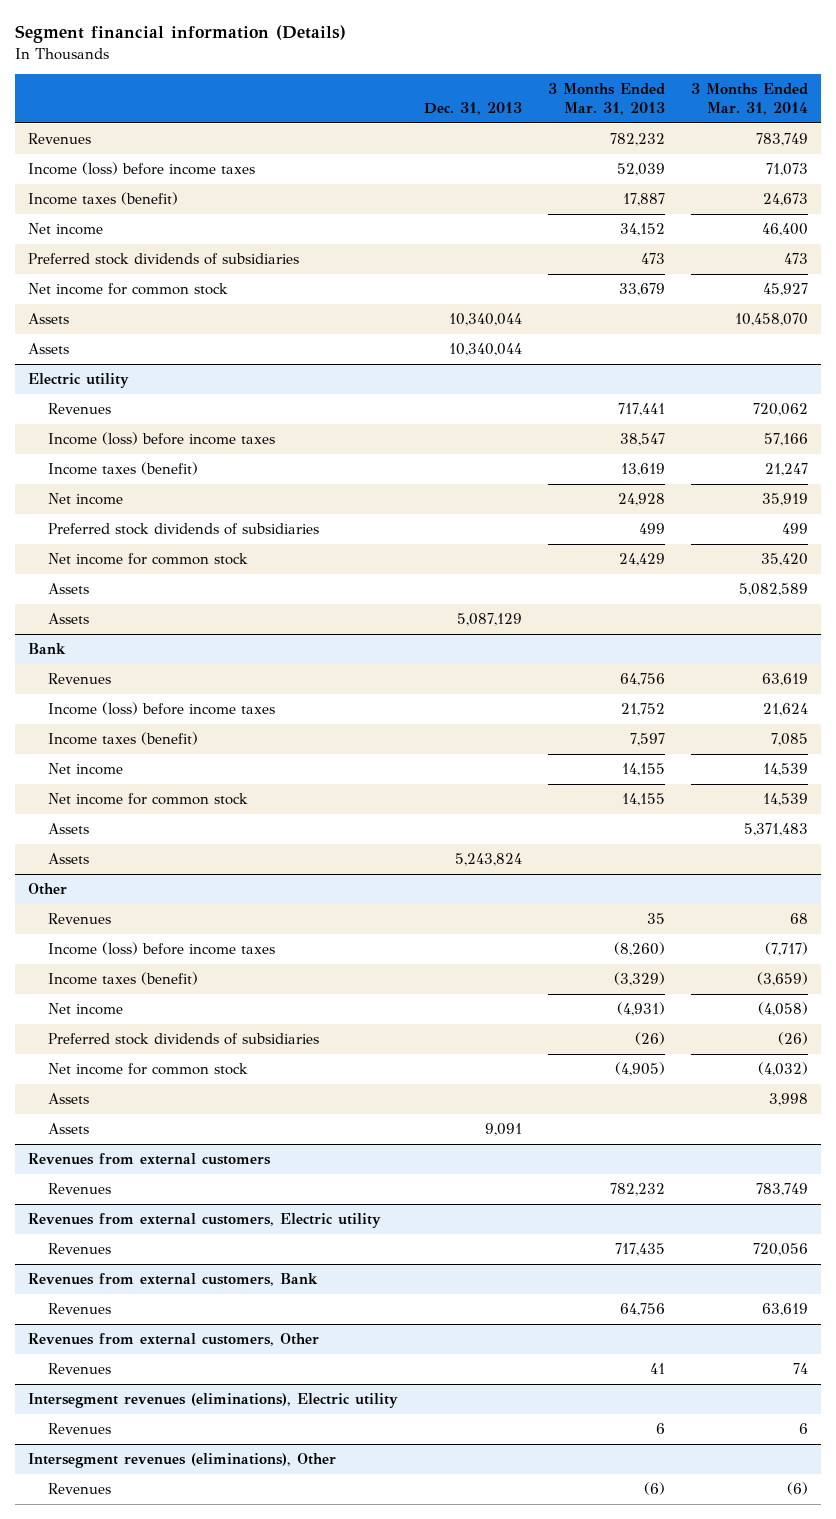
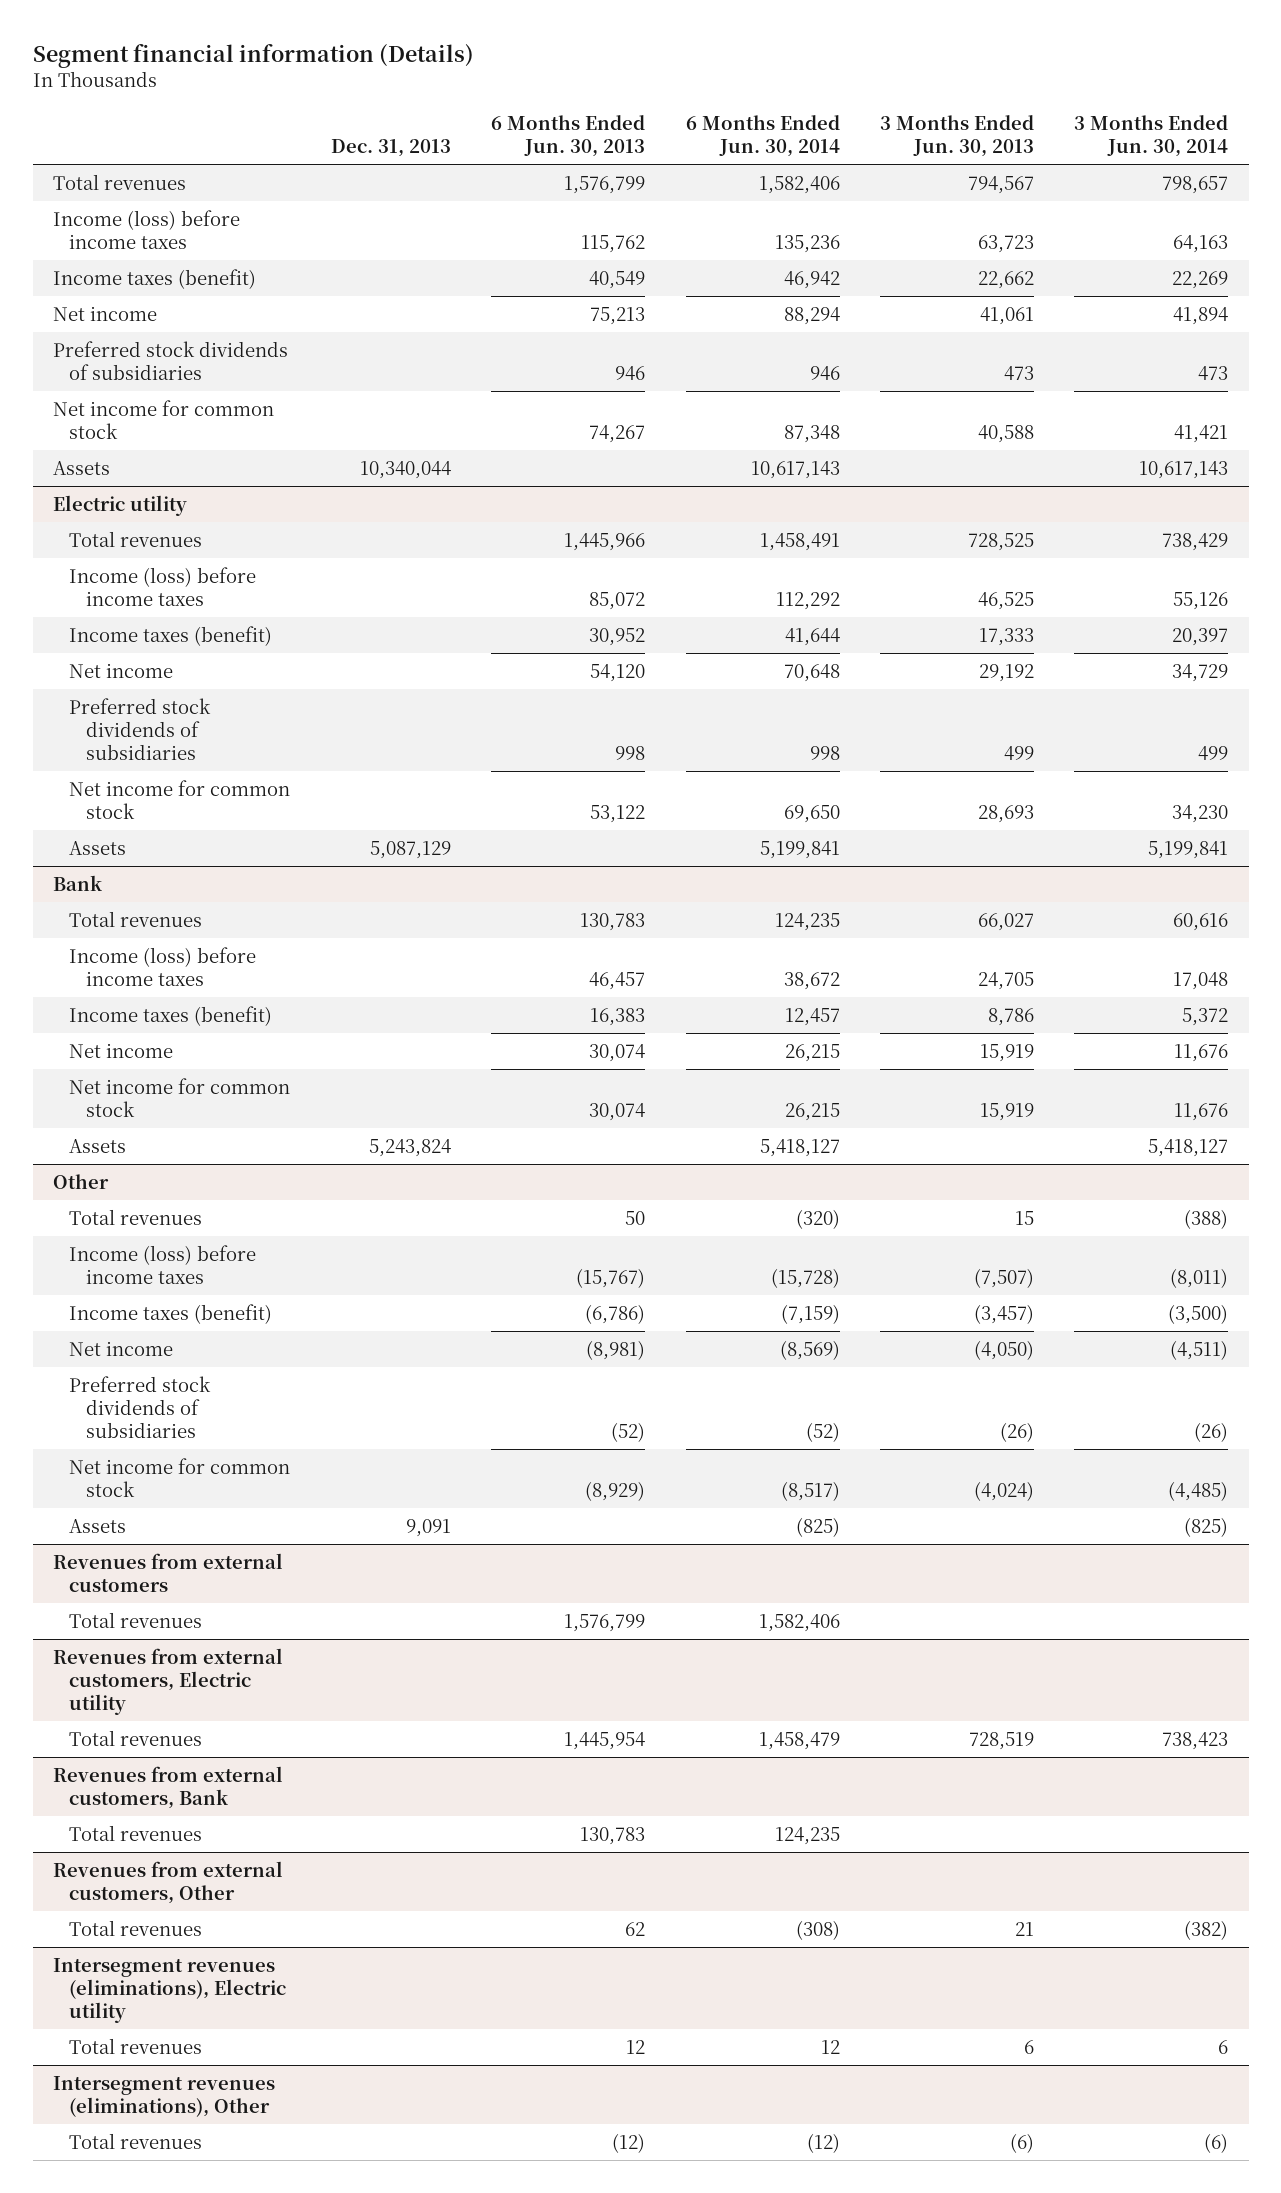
- | Dec. 31, 2013 | 3 Months Ended Mar. 31, 2013 | 3 Months Ended Mar. 31, 2014
+ | Dec. 31, 2013 | 6 Months Ended Jun. 30, 2013 | 6 Months Ended Jun. 30, 2014 | 3 Months Ended Jun. 30, 2013 | 3 Months Ended Jun. 30, 2014
- Revenues | | 782,232 | 783,749
+ Total revenues | | 1,576,799 | 1,582,406 | 794,567 | 798,657
- Assets | 10,340,044 | |
@ Electric utility
- Revenues | | 717,441 | 720,062
+ Total revenues | | 1,445,966 | 1,458,491 | 728,525 | 738,429
- Assets | | | 5,082,589
@ Bank
- Revenues | | 64,756 | 63,619
+ Total revenues | | 130,783 | 124,235 | 66,027 | 60,616
- Assets | | | 5,371,483
@ Other
- Revenues | | 35 | 68
+ Total revenues | | 50 | (320) | 15 | (388)
- Assets | | | 3,998
@ Revenues from external customers
- Revenues | | 782,232 | 783,749
+ Total revenues | | 1,576,799 | 1,582,406 | |
@ Revenues from external customers, Electric utility
- Revenues | | 717,435 | 720,056
+ Total revenues | | 1,445,954 | 1,458,479 | 728,519 | 738,423
@ Revenues from external customers, Bank
- Revenues | | 64,756 | 63,619
+ Total revenues | | 130,783 | 124,235 | |
@ Revenues from external customers, Other
- Revenues | | 41 | 74
+ Total revenues | | 62 | (308) | 21 | (382)
@ Intersegment revenues (eliminations), Electric utility
- Revenues | | 6 | 6
+ Total revenues | | 12 | 12 | 6 | 6
@ Intersegment revenues (eliminations), Other
- Revenues | | (6) | (6)
+ Total revenues | | (12) | (12) | (6) | (6)

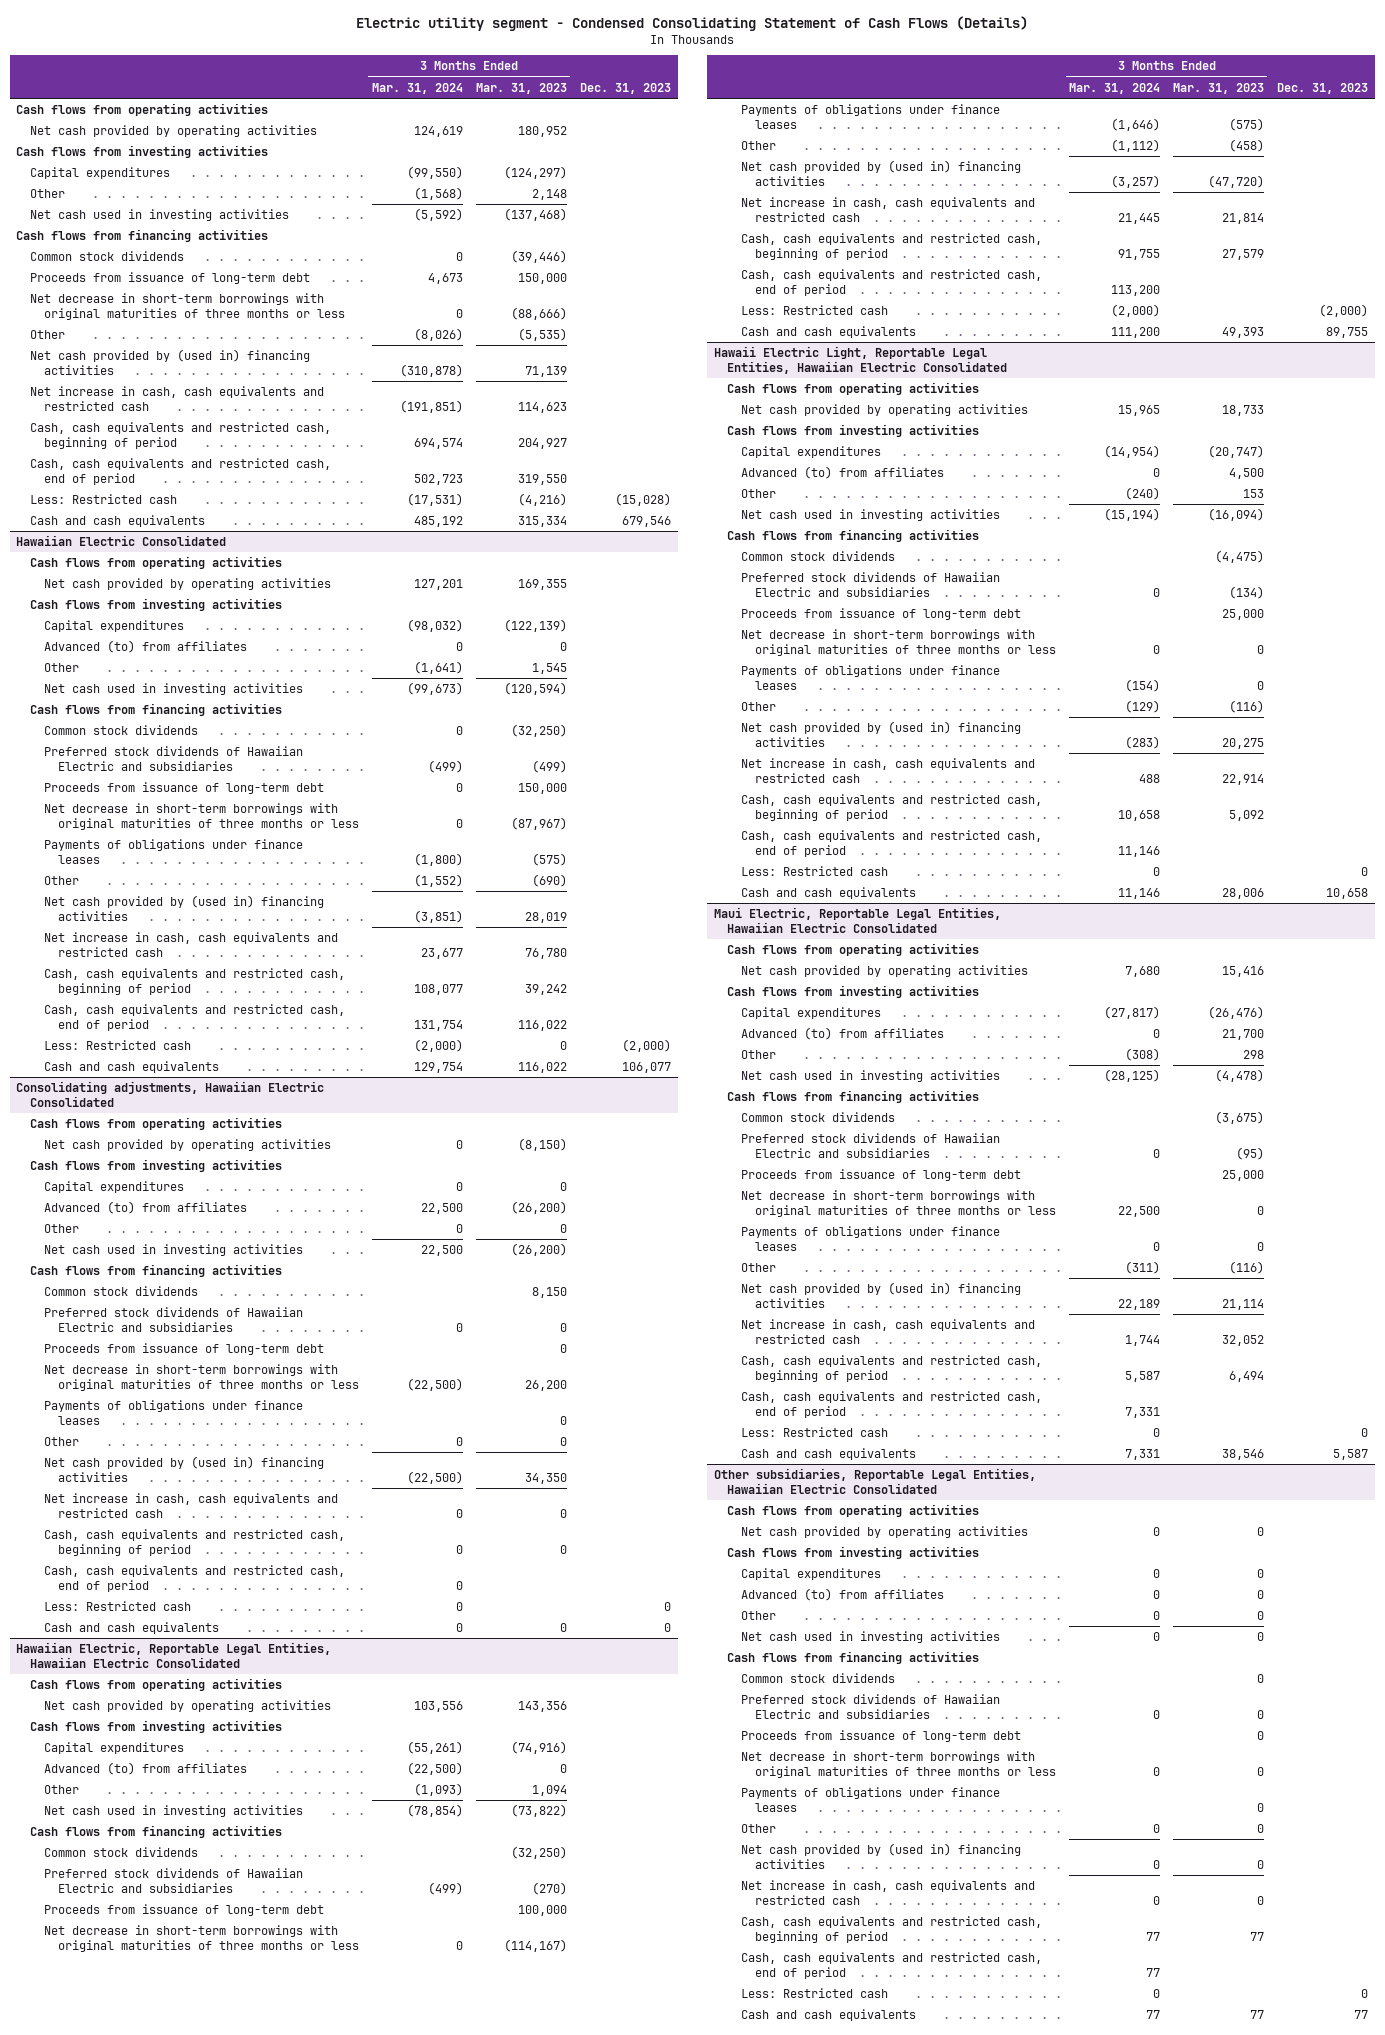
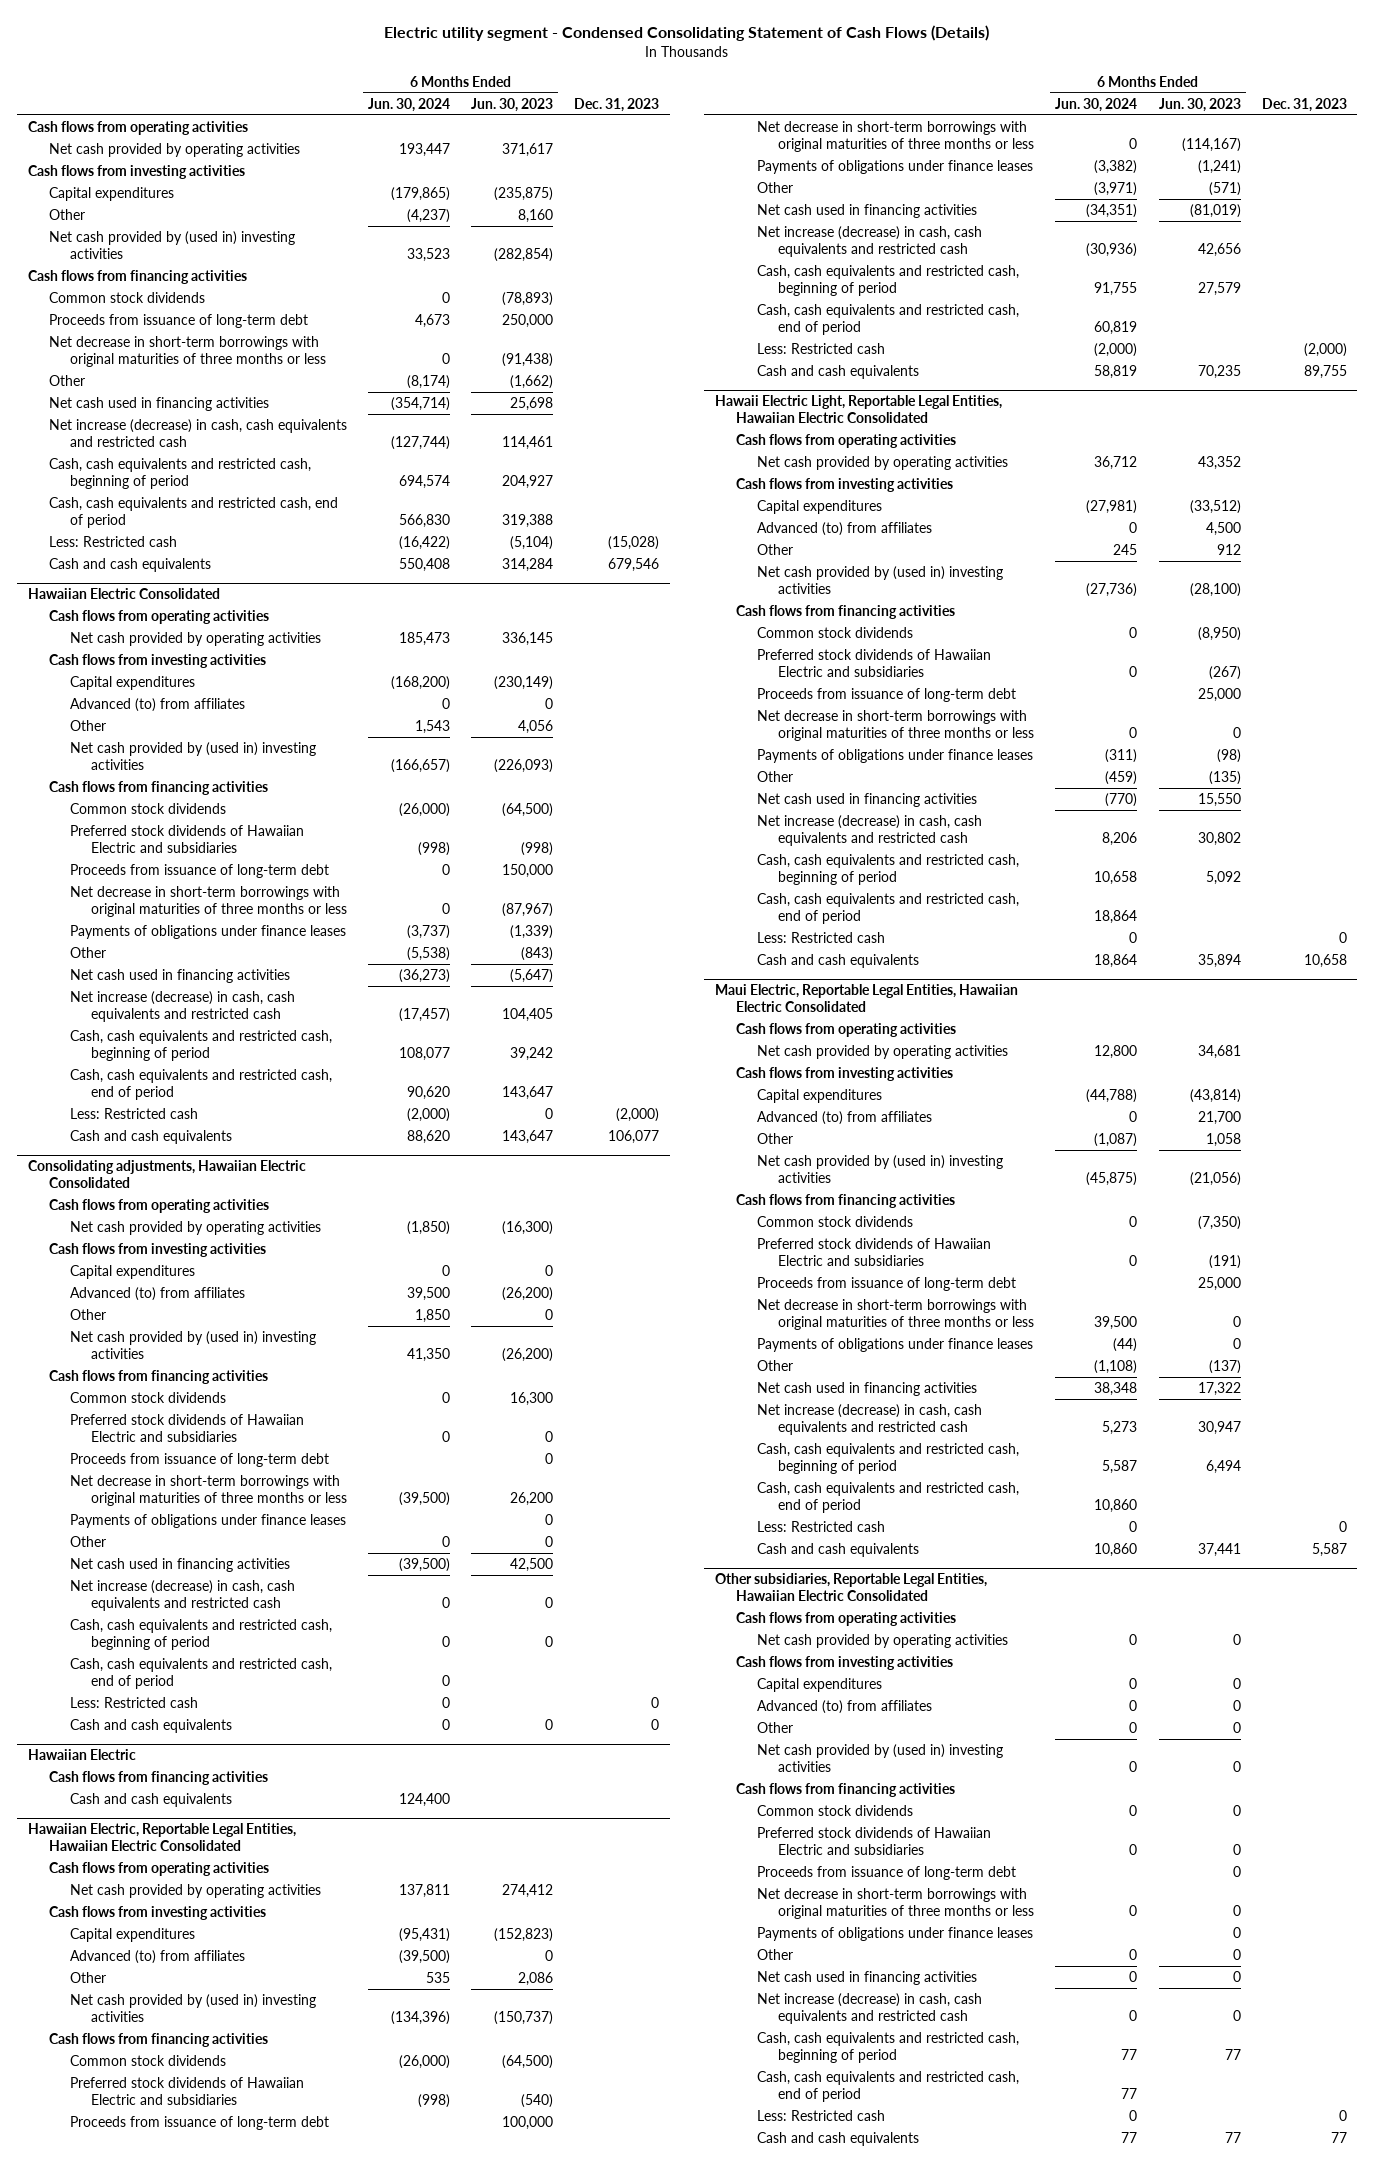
- | 3 Months Ended Mar. 31, 2024 | 3 Months Ended Mar. 31, 2023 | Dec. 31, 2023
+ | 6 Months Ended Jun. 30, 2024 | 6 Months Ended Jun. 30, 2023 | Dec. 31, 2023
- Net cash used in investing activities | (5,592) | (137,468) |
+ Net cash provided by (used in) investing activities | 33,523 | (282,854) |
- Net cash provided by (used in) financing activities | (310,878) | 71,139 |
- Net increase in cash, cash equivalents and restricted cash | (191,851) | 114,623 |
+ Net cash used in financing activities | (354,714) | 25,698 |
+ Net increase (decrease) in cash, cash equivalents and restricted cash | (127,744) | 114,461 |
@ Hawaiian Electric Consolidated
- Net cash used in investing activities | (99,673) | (120,594) |
+ Net cash provided by (used in) investing activities | (166,657) | (226,093) |
- Net cash provided by (used in) financing activities | (3,851) | 28,019 |
- Net increase in cash, cash equivalents and restricted cash | 23,677 | 76,780 |
+ Net cash used in financing activities | (36,273) | (5,647) |
+ Net increase (decrease) in cash, cash equivalents and restricted cash | (17,457) | 104,405 |
@ Consolidating adjustments, Hawaiian Electric Consolidated
- Net cash used in investing activities | 22,500 | (26,200) |
+ Net cash provided by (used in) investing activities | 41,350 | (26,200) |
- Net cash provided by (used in) financing activities | (22,500) | 34,350 |
- Net increase in cash, cash equivalents and restricted cash | 0 | 0 |
+ Net cash used in financing activities | (39,500) | 42,500 |
+ Net increase (decrease) in cash, cash equivalents and restricted cash | 0 | 0 |
+ Hawaiian Electric
+ Cash flows from financing activities
+ Cash and cash equivalents | 124,400 | |
@ Hawaiian Electric, Reportable Legal Entities, Hawaiian Electric Consolidated
- Net cash used in investing activities | (78,854) | (73,822) |
+ Net cash provided by (used in) investing activities | (134,396) | (150,737) |
- Net cash provided by (used in) financing activities | (3,257) | (47,720) |
- Net increase in cash, cash equivalents and restricted cash | 21,445 | 21,814 |
+ Net cash used in financing activities | (34,351) | (81,019) |
+ Net increase (decrease) in cash, cash equivalents and restricted cash | (30,936) | 42,656 |
@ Hawaii Electric Light, Reportable Legal Entities, Hawaiian Electric Consolidated
- Net cash used in investing activities | (15,194) | (16,094) |
+ Net cash provided by (used in) investing activities | (27,736) | (28,100) |
- Net cash provided by (used in) financing activities | (283) | 20,275 |
- Net increase in cash, cash equivalents and restricted cash | 488 | 22,914 |
+ Net cash used in financing activities | (770) | 15,550 |
+ Net increase (decrease) in cash, cash equivalents and restricted cash | 8,206 | 30,802 |
@ Maui Electric, Reportable Legal Entities, Hawaiian Electric Consolidated
- Net cash used in investing activities | (28,125) | (4,478) |
+ Net cash provided by (used in) investing activities | (45,875) | (21,056) |
- Net cash provided by (used in) financing activities | 22,189 | 21,114 |
- Net increase in cash, cash equivalents and restricted cash | 1,744 | 32,052 |
+ Net cash used in financing activities | 38,348 | 17,322 |
+ Net increase (decrease) in cash, cash equivalents and restricted cash | 5,273 | 30,947 |
@ Other subsidiaries, Reportable Legal Entities, Hawaiian Electric Consolidated
- Net cash used in investing activities | 0 | 0 |
+ Net cash provided by (used in) investing activities | 0 | 0 |
- Net cash provided by (used in) financing activities | 0 | 0 |
- Net increase in cash, cash equivalents and restricted cash | 0 | 0 |
+ Net cash used in financing activities | 0 | 0 |
+ Net increase (decrease) in cash, cash equivalents and restricted cash | 0 | 0 |

